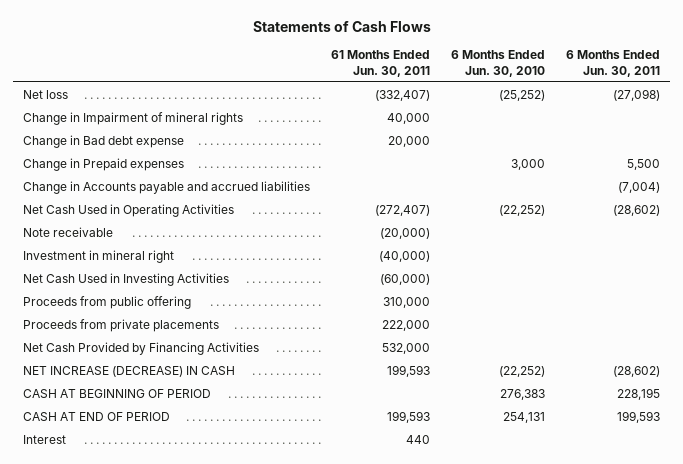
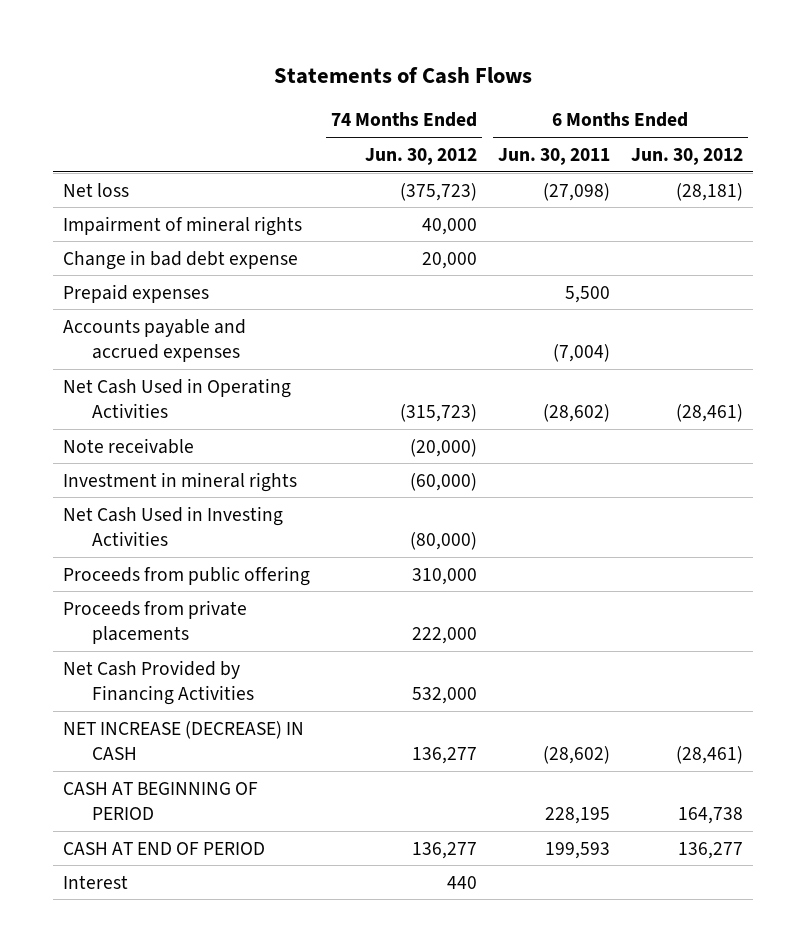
- | 61 Months Ended Jun. 30, 2011 | 6 Months Ended Jun. 30, 2010 | 6 Months Ended Jun. 30, 2011
+ | 74 Months Ended Jun. 30, 2012 | 6 Months Ended Jun. 30, 2011 | 6 Months Ended Jun. 30, 2012
- Change in Impairment of mineral rights | 40,000 | |
- Change in Bad debt expense | 20,000 | |
- Change in Prepaid expenses | | 3,000 | 5,500
- Change in Accounts payable and accrued liabilities | | | (7,004)
+ Impairment of mineral rights | 40,000 | |
+ Change in bad debt expense | 20,000 | |
+ Prepaid expenses | | 5,500 |
+ Accounts payable and accrued expenses | | (7,004) |
- Investment in mineral right | (40,000) | |
+ Investment in mineral rights | (60,000) | |

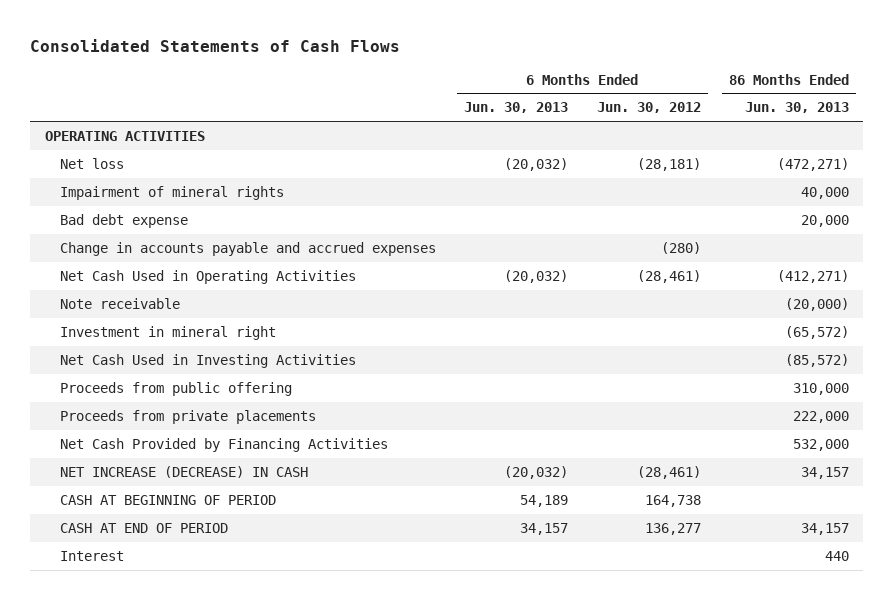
- Statements of Cash Flows
+ Consolidated Statements of Cash Flows
- | 74 Months Ended Jun. 30, 2012 | 6 Months Ended Jun. 30, 2011 | 6 Months Ended Jun. 30, 2012
+ | 6 Months Ended Jun. 30, 2013 | 6 Months Ended Jun. 30, 2012 | 86 Months Ended Jun. 30, 2013
+ OPERATING ACTIVITIES
- Change in bad debt expense | 20,000 | |
- Prepaid expenses | | 5,500 |
- Accounts payable and accrued expenses | | (7,004) |
+ Bad debt expense | | | 20,000
+ Change in accounts payable and accrued expenses | | (280) |
- Investment in mineral rights | (60,000) | |
+ Investment in mineral right | | | (65,572)

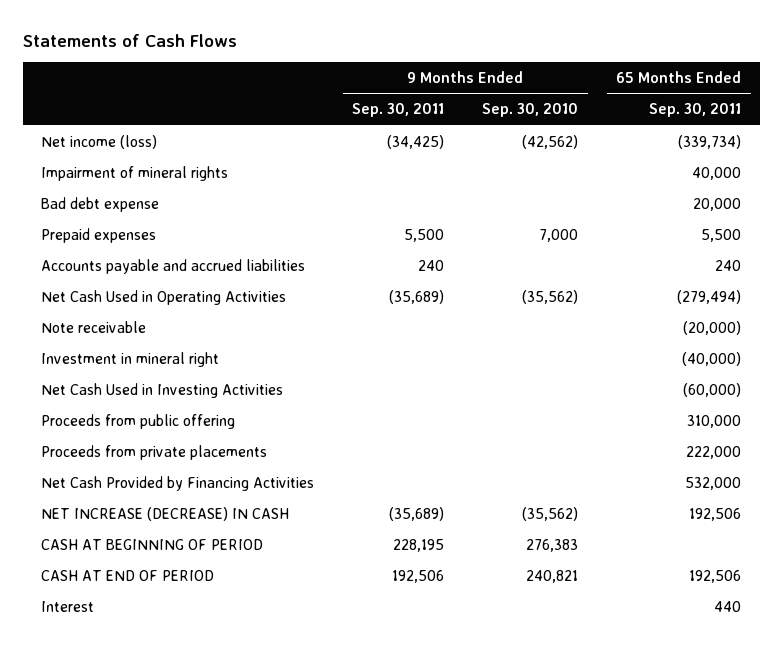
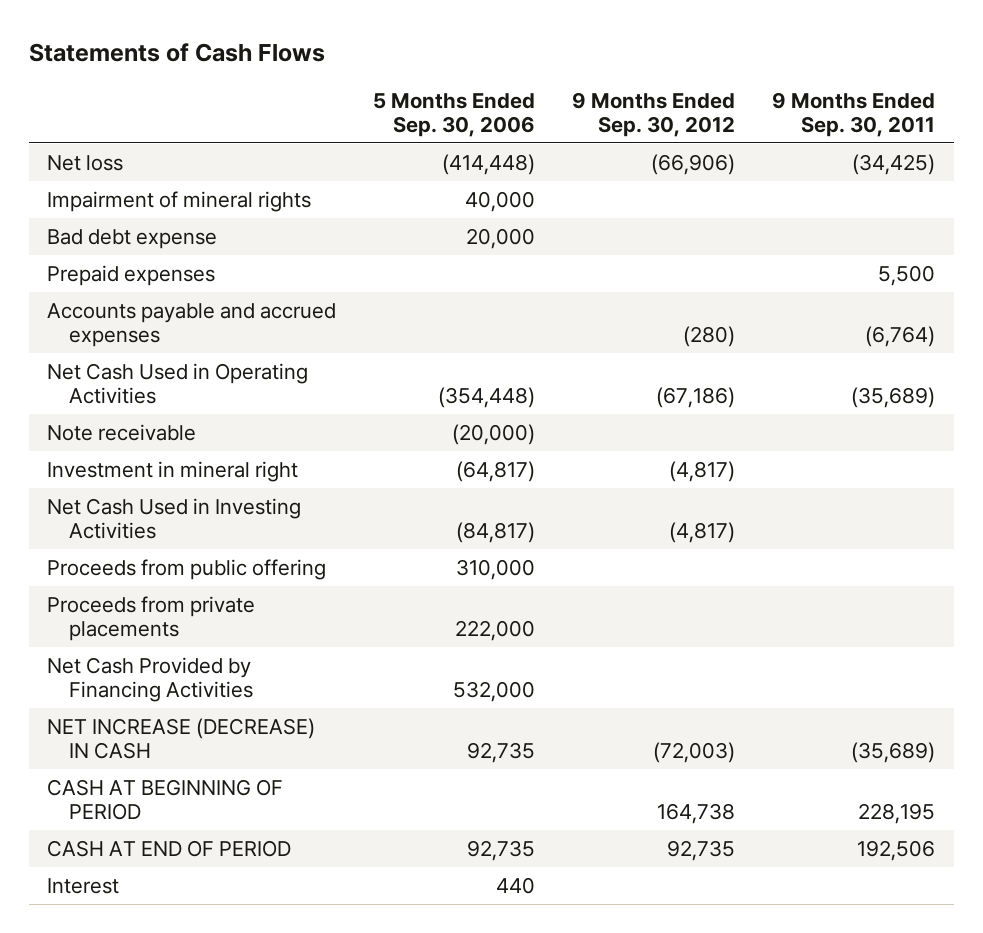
- | 9 Months Ended Sep. 30, 2011 | 9 Months Ended Sep. 30, 2010 | 65 Months Ended Sep. 30, 2011
+ | 5 Months Ended Sep. 30, 2006 | 9 Months Ended Sep. 30, 2012 | 9 Months Ended Sep. 30, 2011
- Net income (loss) | (34,425) | (42,562) | (339,734)
+ Net loss | (414,448) | (66,906) | (34,425)
- Accounts payable and accrued liabilities | 240 | | 240
+ Accounts payable and accrued expenses | | (280) | (6,764)

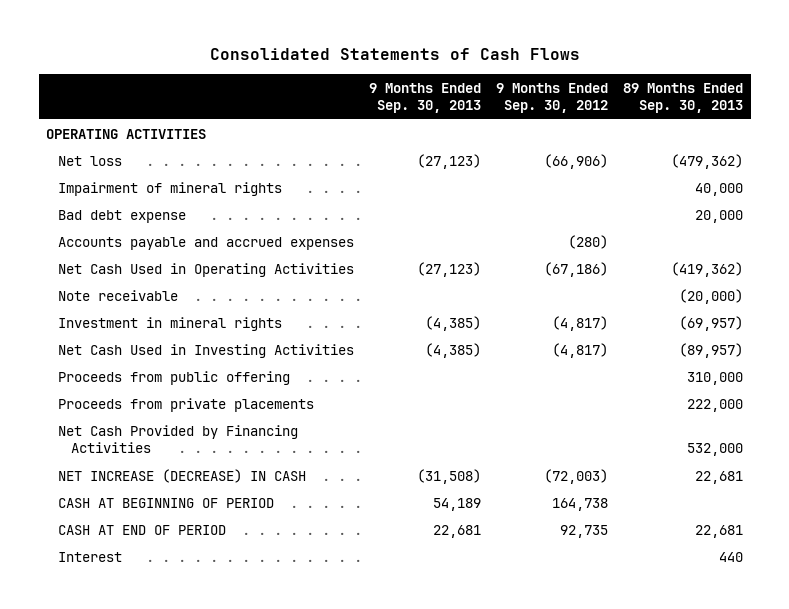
- Statements of Cash Flows
+ Consolidated Statements of Cash Flows
- | 5 Months Ended Sep. 30, 2006 | 9 Months Ended Sep. 30, 2012 | 9 Months Ended Sep. 30, 2011
+ | 9 Months Ended Sep. 30, 2013 | 9 Months Ended Sep. 30, 2012 | 89 Months Ended Sep. 30, 2013
+ OPERATING ACTIVITIES
- Prepaid expenses | | | 5,500
- Investment in mineral right | (64,817) | (4,817) |
+ Investment in mineral rights | (4,385) | (4,817) | (69,957)

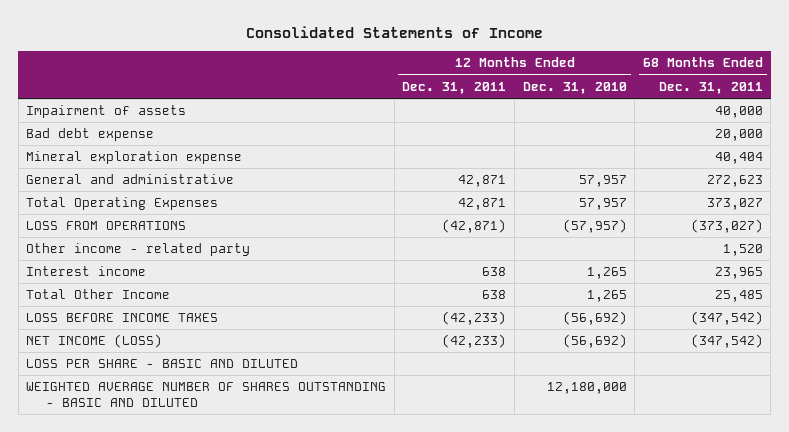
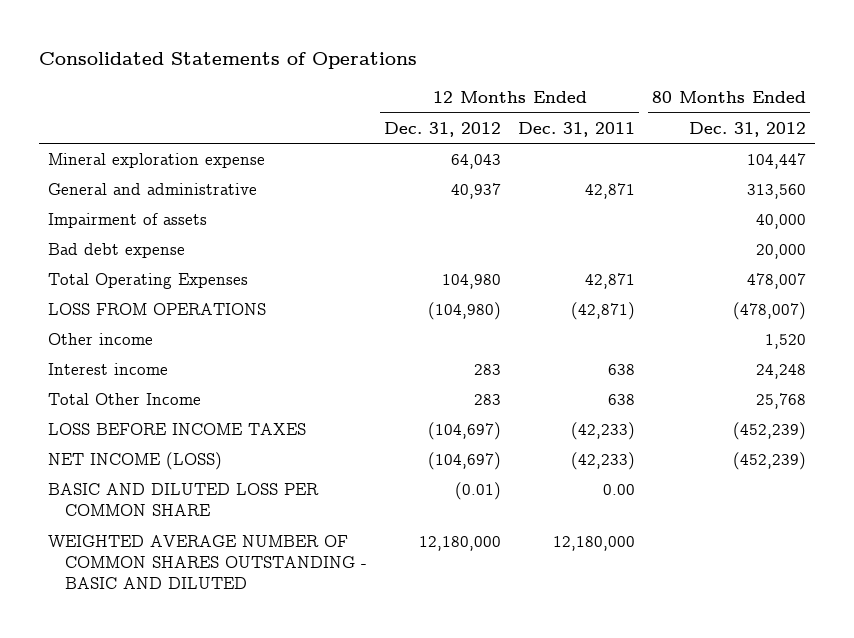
- Consolidated Statements of Income
+ Consolidated Statements of Operations
- | 12 Months Ended Dec. 31, 2011 | 12 Months Ended Dec. 31, 2010 | 68 Months Ended Dec. 31, 2011
+ | 12 Months Ended Dec. 31, 2012 | 12 Months Ended Dec. 31, 2011 | 80 Months Ended Dec. 31, 2012
moved down: Impairment of assets | | | 40,000
moved down: Bad debt expense | | | 20,000
- Other income - related party | | | 1,520
+ Other income | | | 1,520
- LOSS PER SHARE - BASIC AND DILUTED
- WEIGHTED AVERAGE NUMBER OF SHARES OUTSTANDING - BASIC AND DILUTED | | 12,180,000 |
+ BASIC AND DILUTED LOSS PER COMMON SHARE | (0.01) | 0.00 |
+ WEIGHTED AVERAGE NUMBER OF COMMON SHARES OUTSTANDING - BASIC AND DILUTED | 12,180,000 | 12,180,000 |

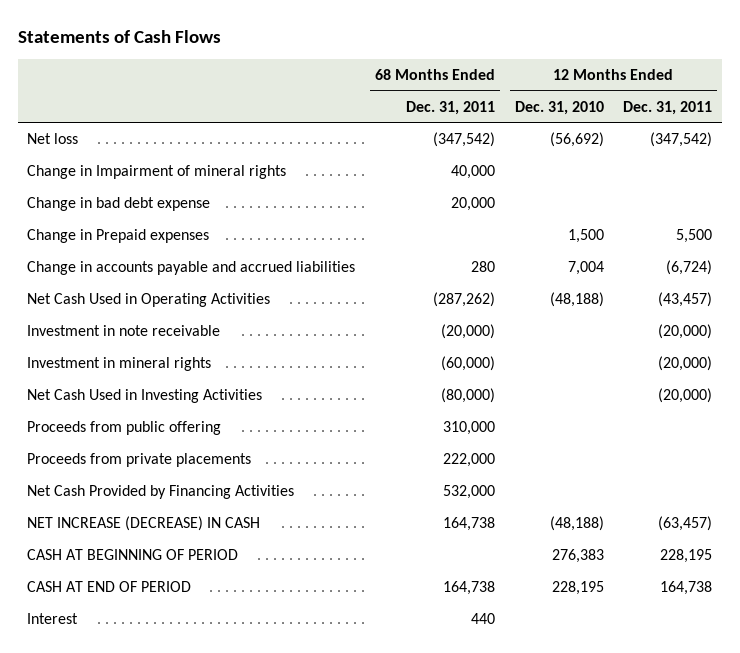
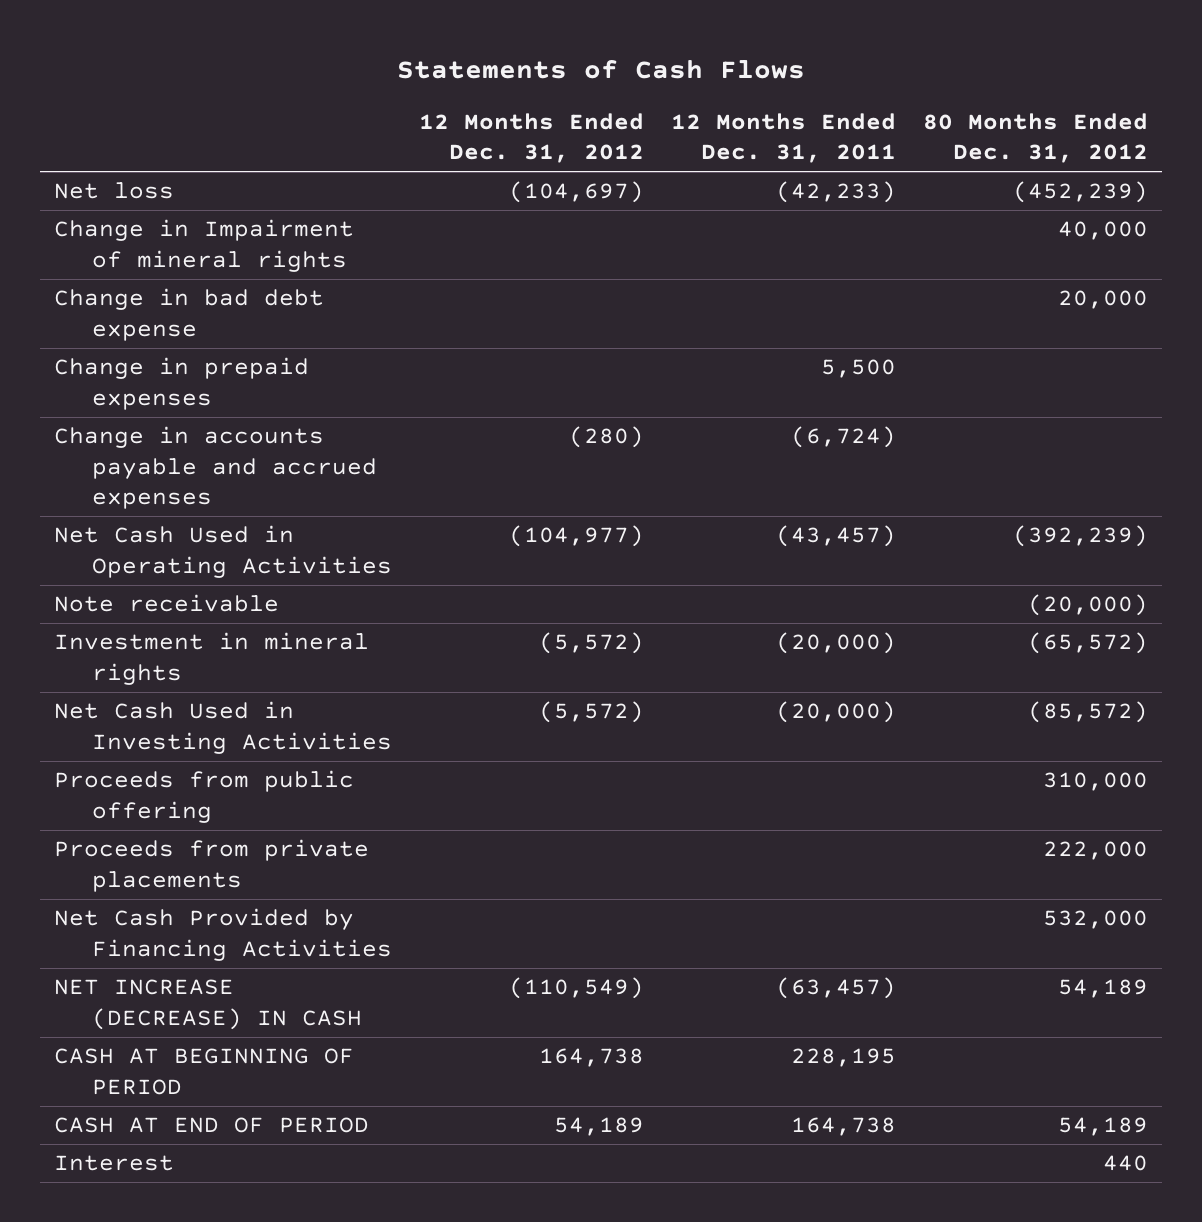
- | 68 Months Ended Dec. 31, 2011 | 12 Months Ended Dec. 31, 2010 | 12 Months Ended Dec. 31, 2011
+ | 12 Months Ended Dec. 31, 2012 | 12 Months Ended Dec. 31, 2011 | 80 Months Ended Dec. 31, 2012
- Net loss | (347,542) | (56,692) | (347,542)
+ Net loss | (104,697) | (42,233) | (452,239)
- Change in Prepaid expenses | | 1,500 | 5,500
- Change in accounts payable and accrued liabilities | 280 | 7,004 | (6,724)
+ Change in prepaid expenses | | 5,500 |
+ Change in accounts payable and accrued expenses | (280) | (6,724) |
- Investment in note receivable | (20,000) | | (20,000)
+ Note receivable | | | (20,000)

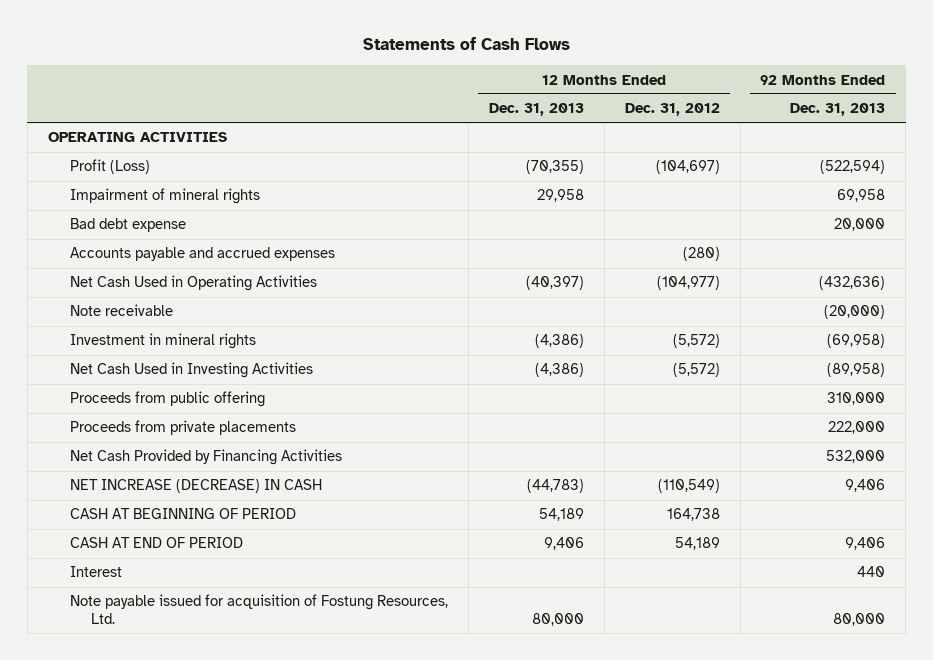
- | 12 Months Ended Dec. 31, 2012 | 12 Months Ended Dec. 31, 2011 | 80 Months Ended Dec. 31, 2012
+ | 12 Months Ended Dec. 31, 2013 | 12 Months Ended Dec. 31, 2012 | 92 Months Ended Dec. 31, 2013
- Net loss | (104,697) | (42,233) | (452,239)
- Change in Impairment of mineral rights | | | 40,000
- Change in bad debt expense | | | 20,000
- Change in prepaid expenses | | 5,500 |
- Change in accounts payable and accrued expenses | (280) | (6,724) |
+ OPERATING ACTIVITIES
+ Profit (Loss) | (70,355) | (104,697) | (522,594)
+ Impairment of mineral rights | 29,958 | | 69,958
+ Bad debt expense | | | 20,000
+ Accounts payable and accrued expenses | | (280) |
+ Note payable issued for acquisition of Fostung Resources, Ltd. | 80,000 | | 80,000

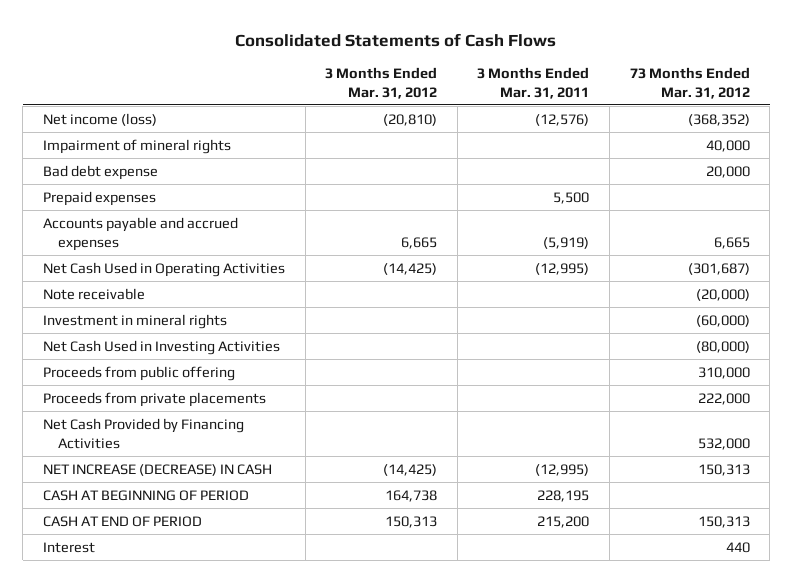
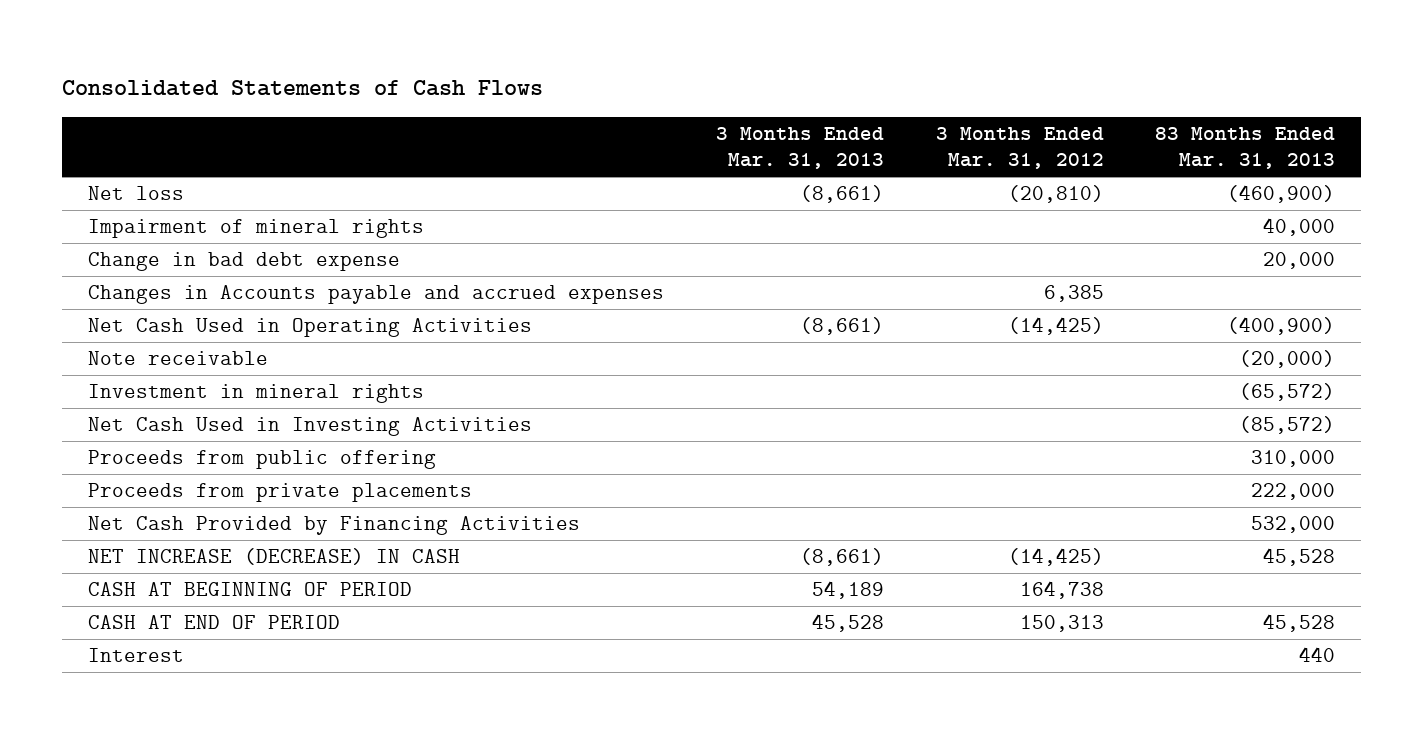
- | 3 Months Ended Mar. 31, 2012 | 3 Months Ended Mar. 31, 2011 | 73 Months Ended Mar. 31, 2012
+ | 3 Months Ended Mar. 31, 2013 | 3 Months Ended Mar. 31, 2012 | 83 Months Ended Mar. 31, 2013
- Net income (loss) | (20,810) | (12,576) | (368,352)
+ Net loss | (8,661) | (20,810) | (460,900)
- Bad debt expense | | | 20,000
- Prepaid expenses | | 5,500 |
- Accounts payable and accrued expenses | 6,665 | (5,919) | 6,665
+ Change in bad debt expense | | | 20,000
+ Changes in Accounts payable and accrued expenses | | 6,385 |

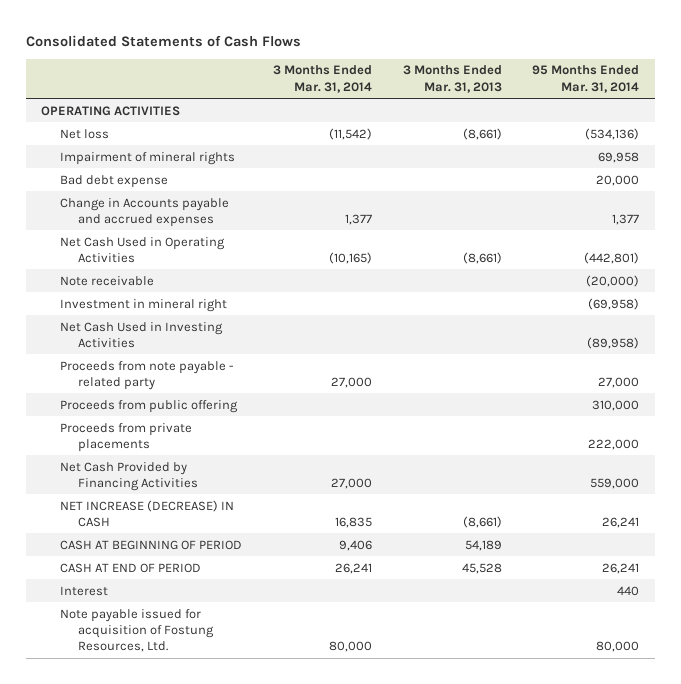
- | 3 Months Ended Mar. 31, 2013 | 3 Months Ended Mar. 31, 2012 | 83 Months Ended Mar. 31, 2013
+ | 3 Months Ended Mar. 31, 2014 | 3 Months Ended Mar. 31, 2013 | 95 Months Ended Mar. 31, 2014
+ OPERATING ACTIVITIES
- Change in bad debt expense | | | 20,000
- Changes in Accounts payable and accrued expenses | | 6,385 |
+ Bad debt expense | | | 20,000
+ Change in Accounts payable and accrued expenses | 1,377 | | 1,377
- Investment in mineral rights | | | (65,572)
+ Investment in mineral right | | | (69,958)
+ Proceeds from note payable - related party | 27,000 | | 27,000
+ Note payable issued for acquisition of Fostung Resources, Ltd. | 80,000 | | 80,000

